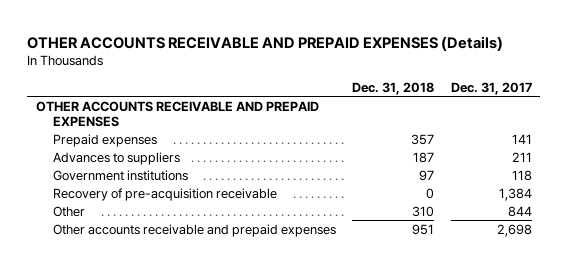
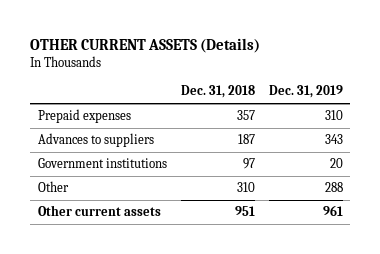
- OTHER ACCOUNTS RECEIVABLE AND PREPAID EXPENSES (Details)
+ OTHER CURRENT ASSETS (Details)
- | Dec. 31, 2018 | Dec. 31, 2017
+ | Dec. 31, 2018 | Dec. 31, 2019
- OTHER ACCOUNTS RECEIVABLE AND PREPAID EXPENSES
- Recovery of pre-acquisition receivable | 0 | 1,384
- Other accounts receivable and prepaid expenses | 951 | 2,698
+ Other current assets | 951 | 961

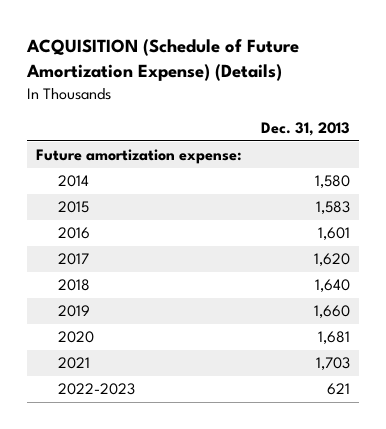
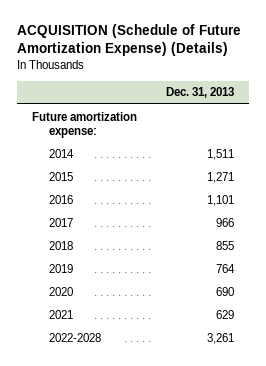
- 2014 | 1,580
- 2015 | 1,583
- 2016 | 1,601
- 2017 | 1,620
- 2018 | 1,640
- 2019 | 1,660
- 2020 | 1,681
- 2021 | 1,703
- 2022-2023 | 621
+ 2014 | 1,511
+ 2015 | 1,271
+ 2016 | 1,101
+ 2017 | 966
+ 2018 | 855
+ 2019 | 764
+ 2020 | 690
+ 2021 | 629
+ 2022-2028 | 3,261

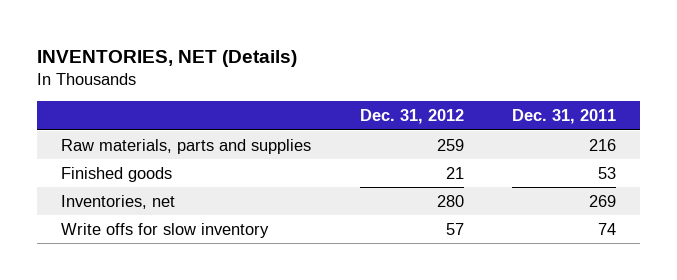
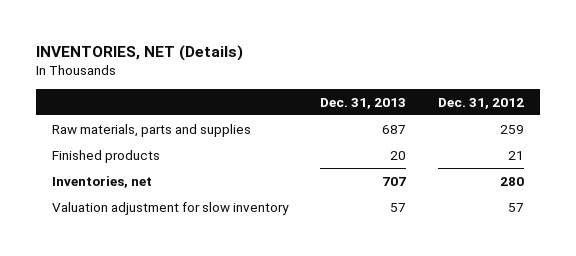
- | Dec. 31, 2012 | Dec. 31, 2011
+ | Dec. 31, 2013 | Dec. 31, 2012
- Finished goods | 21 | 53
+ Finished products | 20 | 21
- Write offs for slow inventory | 57 | 74
+ Valuation adjustment for slow inventory | 57 | 57

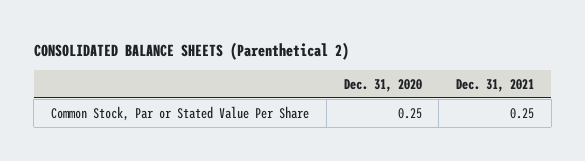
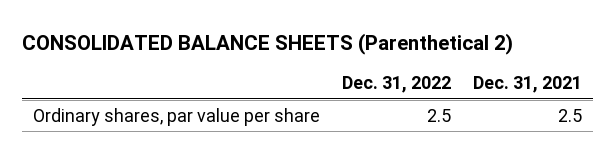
- | Dec. 31, 2020 | Dec. 31, 2021
+ | Dec. 31, 2022 | Dec. 31, 2021
- Common Stock, Par or Stated Value Per Share | 0.25 | 0.25
+ Ordinary shares, par value per share | 2.5 | 2.5

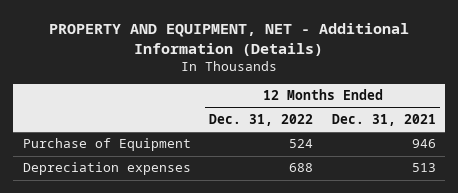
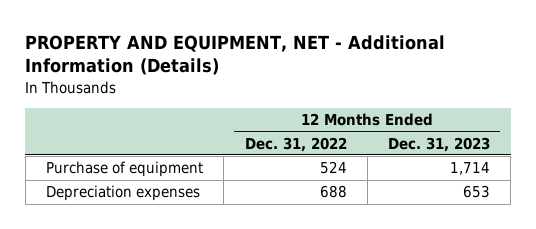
- | 12 Months Ended Dec. 31, 2022 | 12 Months Ended Dec. 31, 2021
+ | 12 Months Ended Dec. 31, 2022 | 12 Months Ended Dec. 31, 2023
- Purchase of Equipment | 524 | 946
+ Purchase of equipment | 524 | 1,714

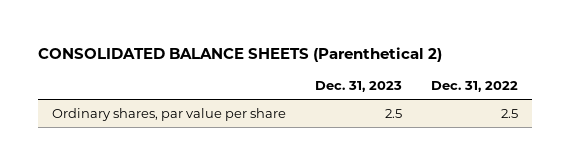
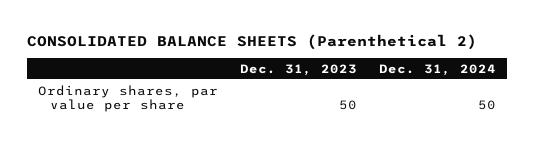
- | Dec. 31, 2023 | Dec. 31, 2022
+ | Dec. 31, 2023 | Dec. 31, 2024
- Ordinary shares, par value per share | 2.5 | 2.5
+ Ordinary shares, par value per share | 50 | 50

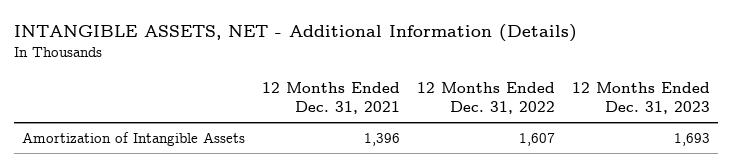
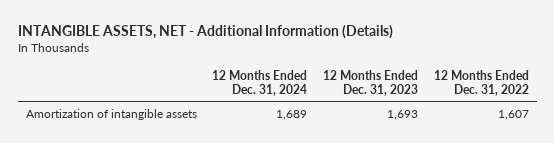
- | 12 Months Ended Dec. 31, 2021 | 12 Months Ended Dec. 31, 2022 | 12 Months Ended Dec. 31, 2023
+ | 12 Months Ended Dec. 31, 2024 | 12 Months Ended Dec. 31, 2023 | 12 Months Ended Dec. 31, 2022
- Amortization of Intangible Assets | 1,396 | 1,607 | 1,693
+ Amortization of intangible assets | 1,689 | 1,693 | 1,607

